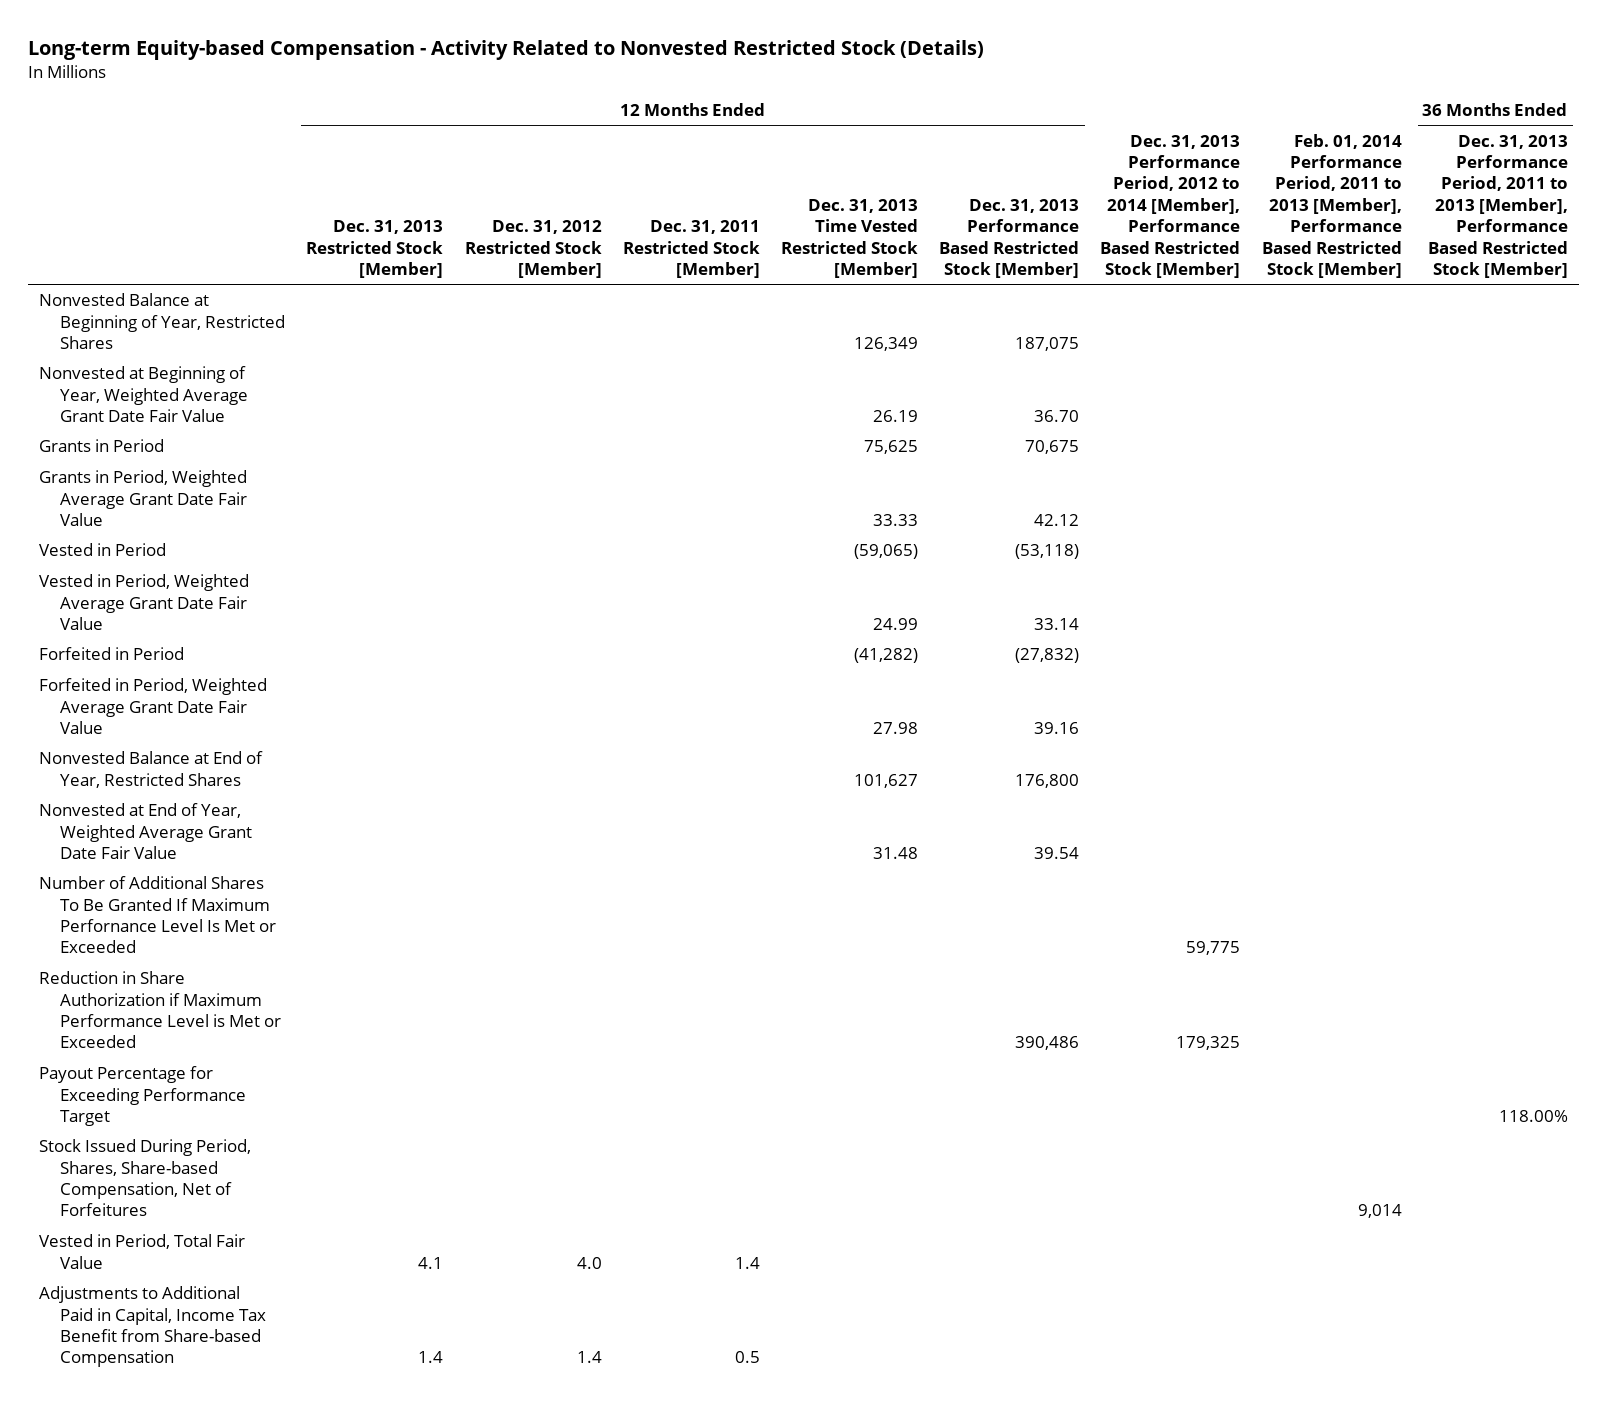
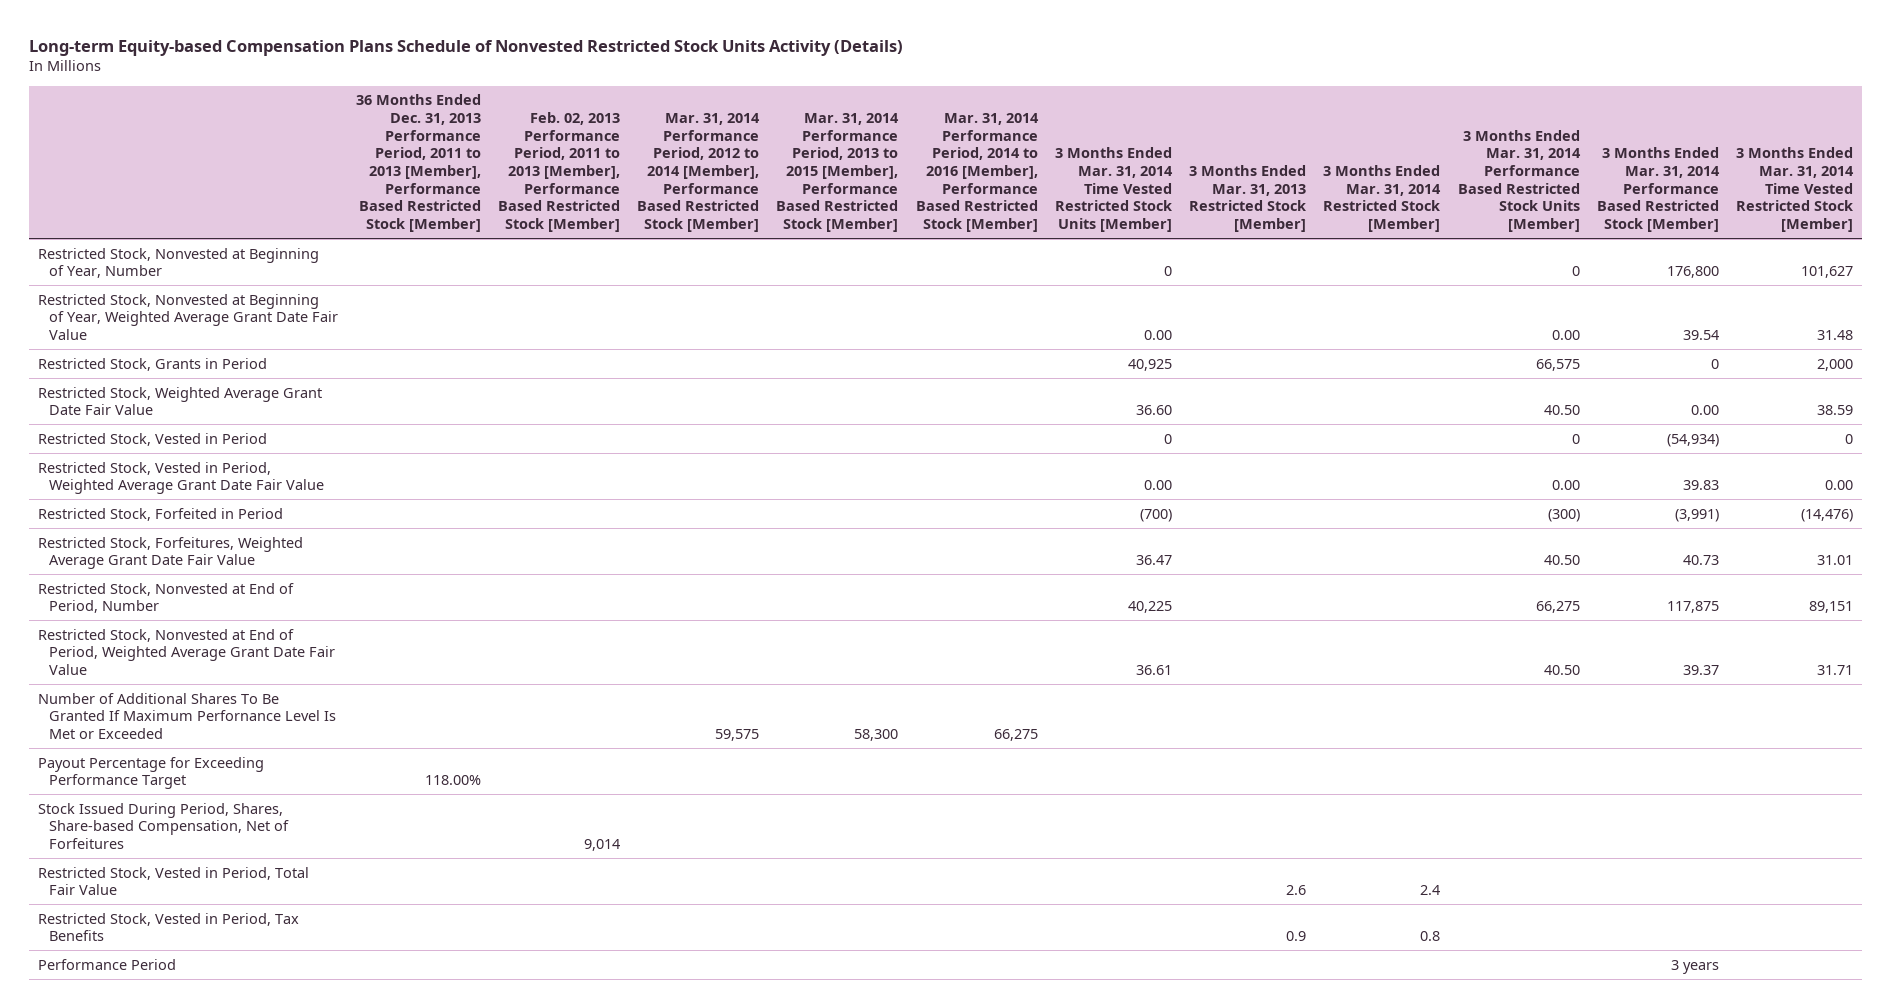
- Long-term Equity-based Compensation - Activity Related to Nonvested Restricted Stock (Details)
+ Long-term Equity-based Compensation Plans Schedule of Nonvested Restricted Stock Units Activity (Details)
- | 12 Months Ended Dec. 31, 2013 Restricted Stock [Member] | 12 Months Ended Dec. 31, 2012 Restricted Stock [Member] | 12 Months Ended Dec. 31, 2011 Restricted Stock [Member] | 12 Months Ended Dec. 31, 2013 Time Vested Restricted Stock [Member] | 12 Months Ended Dec. 31, 2013 Performance Based Restricted Stock [Member] | Dec. 31, 2013 Performance Period, 2012 to 2014 [Member], Performance Based Restricted Stock [Member] | Feb. 01, 2014 Performance Period, 2011 to 2013 [Member], Performance Based Restricted Stock [Member] | 36 Months Ended Dec. 31, 2013 Performance Period, 2011 to 2013 [Member], Performance Based Restricted Stock [Member]
+ | 36 Months Ended Dec. 31, 2013 Performance Period, 2011 to 2013 [Member], Performance Based Restricted Stock [Member] | Feb. 02, 2013 Performance Period, 2011 to 2013 [Member], Performance Based Restricted Stock [Member] | Mar. 31, 2014 Performance Period, 2012 to 2014 [Member], Performance Based Restricted Stock [Member] | Mar. 31, 2014 Performance Period, 2013 to 2015 [Member], Performance Based Restricted Stock [Member] | Mar. 31, 2014 Performance Period, 2014 to 2016 [Member], Performance Based Restricted Stock [Member] | 3 Months Ended Mar. 31, 2014 Time Vested Restricted Stock Units [Member] | 3 Months Ended Mar. 31, 2013 Restricted Stock [Member] | 3 Months Ended Mar. 31, 2014 Restricted Stock [Member] | 3 Months Ended Mar. 31, 2014 Performance Based Restricted Stock Units [Member] | 3 Months Ended Mar. 31, 2014 Performance Based Restricted Stock [Member] | 3 Months Ended Mar. 31, 2014 Time Vested Restricted Stock [Member]
- Nonvested Balance at Beginning of Year, Restricted Shares | | | | 126,349 | 187,075 | | |
- Nonvested at Beginning of Year, Weighted Average Grant Date Fair Value | | | | 26.19 | 36.70 | | |
- Grants in Period | | | | 75,625 | 70,675 | | |
- Grants in Period, Weighted Average Grant Date Fair Value | | | | 33.33 | 42.12 | | |
- Vested in Period | | | | (59,065) | (53,118) | | |
- Vested in Period, Weighted Average Grant Date Fair Value | | | | 24.99 | 33.14 | | |
- Forfeited in Period | | | | (41,282) | (27,832) | | |
- Forfeited in Period, Weighted Average Grant Date Fair Value | | | | 27.98 | 39.16 | | |
- Nonvested Balance at End of Year, Restricted Shares | | | | 101,627 | 176,800 | | |
- Nonvested at End of Year, Weighted Average Grant Date Fair Value | | | | 31.48 | 39.54 | | |
+ Restricted Stock, Nonvested at Beginning of Year, Number | | | | | | 0 | | | 0 | 176,800 | 101,627
+ Restricted Stock, Nonvested at Beginning of Year, Weighted Average Grant Date Fair Value | | | | | | 0.00 | | | 0.00 | 39.54 | 31.48
+ Restricted Stock, Grants in Period | | | | | | 40,925 | | | 66,575 | 0 | 2,000
+ Restricted Stock, Weighted Average Grant Date Fair Value | | | | | | 36.60 | | | 40.50 | 0.00 | 38.59
+ Restricted Stock, Vested in Period | | | | | | 0 | | | 0 | (54,934) | 0
+ Restricted Stock, Vested in Period, Weighted Average Grant Date Fair Value | | | | | | 0.00 | | | 0.00 | 39.83 | 0.00
+ Restricted Stock, Forfeited in Period | | | | | | (700) | | | (300) | (3,991) | (14,476)
+ Restricted Stock, Forfeitures, Weighted Average Grant Date Fair Value | | | | | | 36.47 | | | 40.50 | 40.73 | 31.01
+ Restricted Stock, Nonvested at End of Period, Number | | | | | | 40,225 | | | 66,275 | 117,875 | 89,151
+ Restricted Stock, Nonvested at End of Period, Weighted Average Grant Date Fair Value | | | | | | 36.61 | | | 40.50 | 39.37 | 31.71
- Reduction in Share Authorization if Maximum Performance Level is Met or Exceeded | | | | | 390,486 | 179,325 | |
- Vested in Period, Total Fair Value | 4.1 | 4.0 | 1.4 | | | | |
- Adjustments to Additional Paid in Capital, Income Tax Benefit from Share-based Compensation | 1.4 | 1.4 | 0.5 | | | | |
+ Restricted Stock, Vested in Period, Total Fair Value | | | | | | | 2.6 | 2.4 | | |
+ Restricted Stock, Vested in Period, Tax Benefits | | | | | | | 0.9 | 0.8 | | |
+ Performance Period | | | | | | | | | | 3 years |

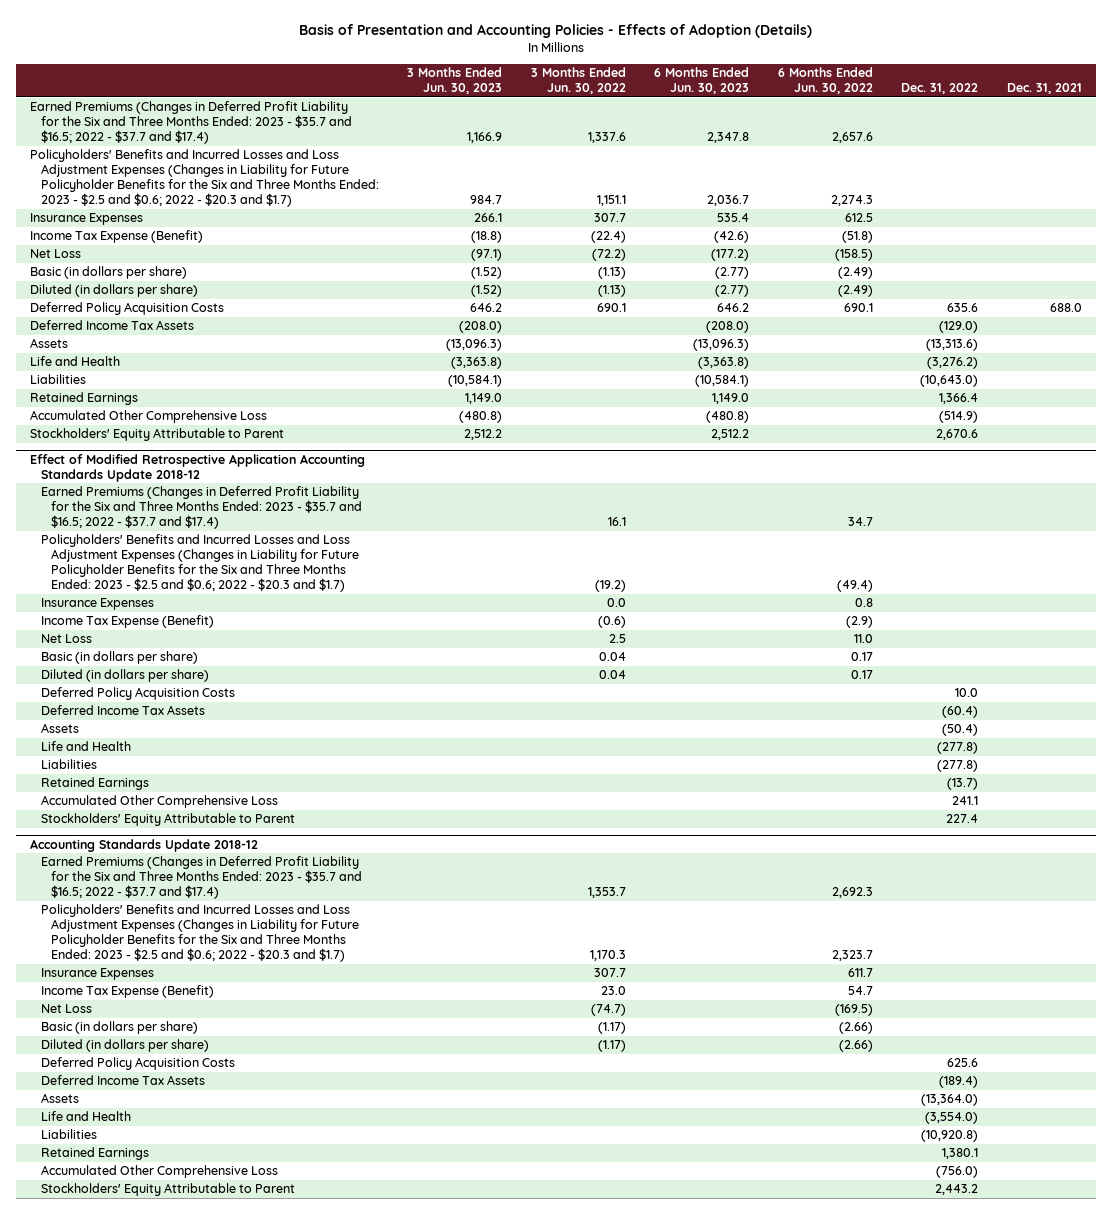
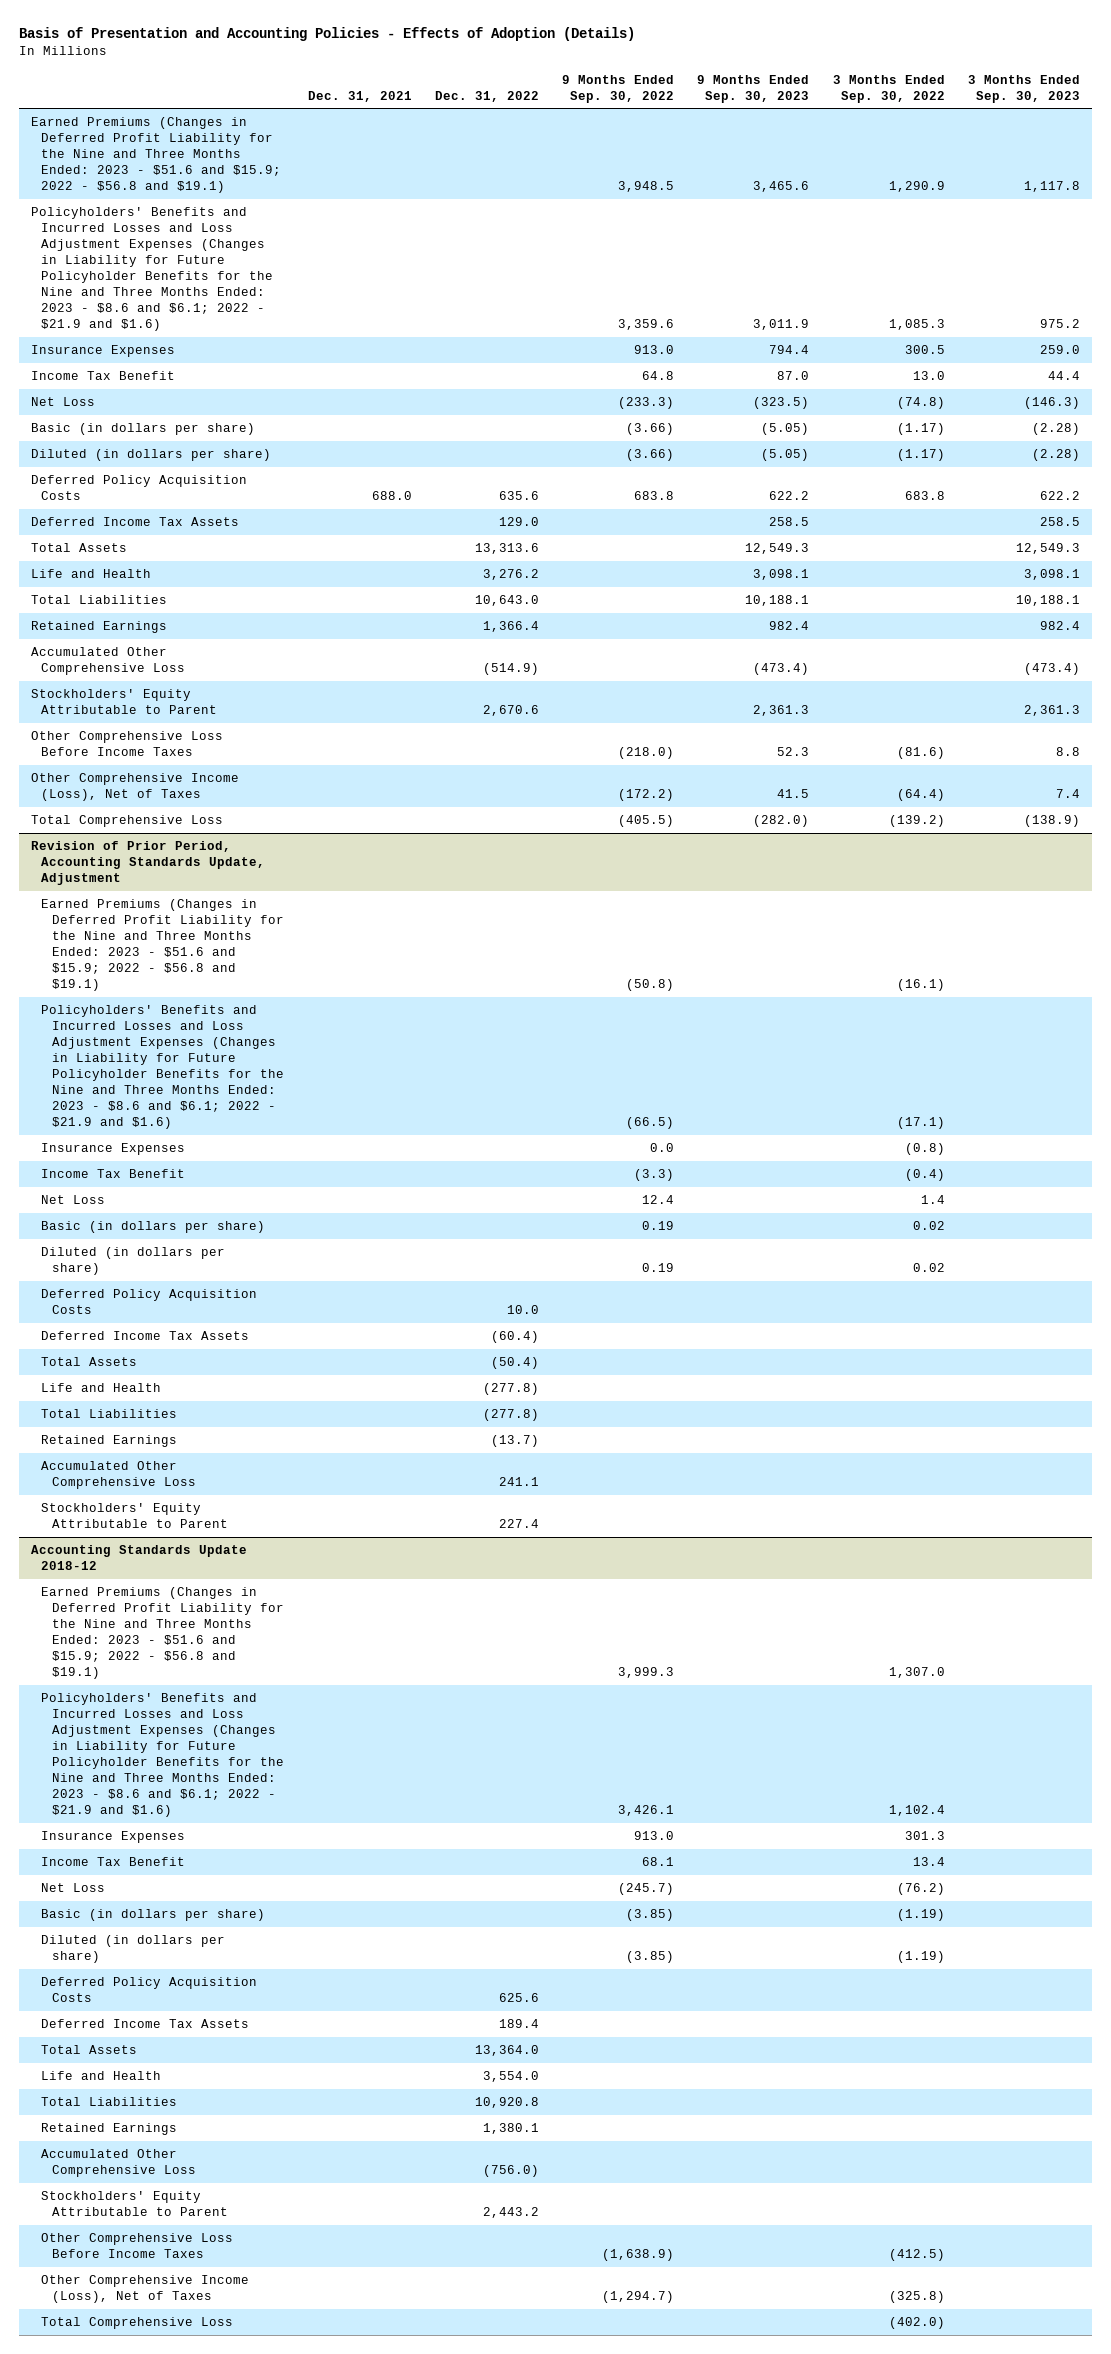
- | 3 Months Ended Jun. 30, 2023 | 3 Months Ended Jun. 30, 2022 | 6 Months Ended Jun. 30, 2023 | 6 Months Ended Jun. 30, 2022 | Dec. 31, 2022 | Dec. 31, 2021
+ | Dec. 31, 2021 | Dec. 31, 2022 | 9 Months Ended Sep. 30, 2022 | 9 Months Ended Sep. 30, 2023 | 3 Months Ended Sep. 30, 2022 | 3 Months Ended Sep. 30, 2023
- Earned Premiums (Changes in Deferred Profit Liability for the Six and Three Months Ended: 2023 - $35.7 and $16.5; 2022 - $37.7 and $17.4) | 1,166.9 | 1,337.6 | 2,347.8 | 2,657.6 | |
- Policyholders' Benefits and Incurred Losses and Loss Adjustment Expenses (Changes in Liability for Future Policyholder Benefits for the Six and Three Months Ended: 2023 - $2.5 and $0.6; 2022 - $20.3 and $1.7) | 984.7 | 1,151.1 | 2,036.7 | 2,274.3 | |
+ Earned Premiums (Changes in Deferred Profit Liability for the Nine and Three Months Ended: 2023 - $51.6 and $15.9; 2022 - $56.8 and $19.1) | | | 3,948.5 | 3,465.6 | 1,290.9 | 1,117.8
+ Policyholders' Benefits and Incurred Losses and Loss Adjustment Expenses (Changes in Liability for Future Policyholder Benefits for the Nine and Three Months Ended: 2023 - $8.6 and $6.1; 2022 - $21.9 and $1.6) | | | 3,359.6 | 3,011.9 | 1,085.3 | 975.2
- Income Tax Expense (Benefit) | (18.8) | (22.4) | (42.6) | (51.8) | |
+ Income Tax Benefit | | | 64.8 | 87.0 | 13.0 | 44.4
- Deferred Income Tax Assets | (208.0) | | (208.0) | | (129.0) |
- Assets | (13,096.3) | | (13,096.3) | | (13,313.6) |
- Life and Health | (3,363.8) | | (3,363.8) | | (3,276.2) |
- Liabilities | (10,584.1) | | (10,584.1) | | (10,643.0) |
+ Deferred Income Tax Assets | | 129.0 | | 258.5 | | 258.5
+ Total Assets | | 13,313.6 | | 12,549.3 | | 12,549.3
+ Life and Health | | 3,276.2 | | 3,098.1 | | 3,098.1
+ Total Liabilities | | 10,643.0 | | 10,188.1 | | 10,188.1
- Effect of Modified Retrospective Application Accounting Standards Update 2018-12
- Earned Premiums (Changes in Deferred Profit Liability for the Six and Three Months Ended: 2023 - $35.7 and $16.5; 2022 - $37.7 and $17.4) | | 16.1 | | 34.7 | |
- Policyholders' Benefits and Incurred Losses and Loss Adjustment Expenses (Changes in Liability for Future Policyholder Benefits for the Six and Three Months Ended: 2023 - $2.5 and $0.6; 2022 - $20.3 and $1.7) | | (19.2) | | (49.4) | |
+ Other Comprehensive Loss Before Income Taxes | | | (218.0) | 52.3 | (81.6) | 8.8
+ Other Comprehensive Income (Loss), Net of Taxes | | | (172.2) | 41.5 | (64.4) | 7.4
+ Total Comprehensive Loss | | | (405.5) | (282.0) | (139.2) | (138.9)
+ Revision of Prior Period, Accounting Standards Update, Adjustment
+ Earned Premiums (Changes in Deferred Profit Liability for the Nine and Three Months Ended: 2023 - $51.6 and $15.9; 2022 - $56.8 and $19.1) | | | (50.8) | | (16.1) |
+ Policyholders' Benefits and Incurred Losses and Loss Adjustment Expenses (Changes in Liability for Future Policyholder Benefits for the Nine and Three Months Ended: 2023 - $8.6 and $6.1; 2022 - $21.9 and $1.6) | | | (66.5) | | (17.1) |
- Income Tax Expense (Benefit) | | (0.6) | | (2.9) | |
+ Income Tax Benefit | | | (3.3) | | (0.4) |
- Assets | | | | | (50.4) |
+ Total Assets | | (50.4) | | | |
- Liabilities | | | | | (277.8) |
+ Total Liabilities | | (277.8) | | | |
@ Accounting Standards Update 2018-12
- Earned Premiums (Changes in Deferred Profit Liability for the Six and Three Months Ended: 2023 - $35.7 and $16.5; 2022 - $37.7 and $17.4) | | 1,353.7 | | 2,692.3 | |
- Policyholders' Benefits and Incurred Losses and Loss Adjustment Expenses (Changes in Liability for Future Policyholder Benefits for the Six and Three Months Ended: 2023 - $2.5 and $0.6; 2022 - $20.3 and $1.7) | | 1,170.3 | | 2,323.7 | |
+ Earned Premiums (Changes in Deferred Profit Liability for the Nine and Three Months Ended: 2023 - $51.6 and $15.9; 2022 - $56.8 and $19.1) | | | 3,999.3 | | 1,307.0 |
+ Policyholders' Benefits and Incurred Losses and Loss Adjustment Expenses (Changes in Liability for Future Policyholder Benefits for the Nine and Three Months Ended: 2023 - $8.6 and $6.1; 2022 - $21.9 and $1.6) | | | 3,426.1 | | 1,102.4 |
- Income Tax Expense (Benefit) | | 23.0 | | 54.7 | |
+ Income Tax Benefit | | | 68.1 | | 13.4 |
- Deferred Income Tax Assets | | | | | (189.4) |
- Assets | | | | | (13,364.0) |
- Life and Health | | | | | (3,554.0) |
- Liabilities | | | | | (10,920.8) |
+ Deferred Income Tax Assets | | 189.4 | | | |
+ Total Assets | | 13,364.0 | | | |
+ Life and Health | | 3,554.0 | | | |
+ Total Liabilities | | 10,920.8 | | | |
+ Other Comprehensive Loss Before Income Taxes | | | (1,638.9) | | (412.5) |
+ Other Comprehensive Income (Loss), Net of Taxes | | | (1,294.7) | | (325.8) |
+ Total Comprehensive Loss | | | | | (402.0) |

